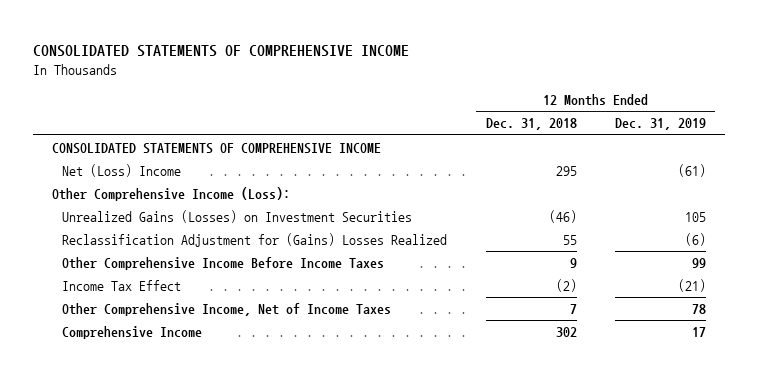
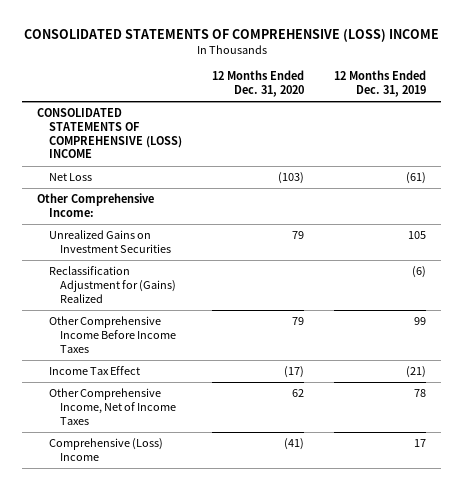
- CONSOLIDATED STATEMENTS OF COMPREHENSIVE INCOME
+ CONSOLIDATED STATEMENTS OF COMPREHENSIVE (LOSS) INCOME
- | 12 Months Ended Dec. 31, 2018 | 12 Months Ended Dec. 31, 2019
+ | 12 Months Ended Dec. 31, 2020 | 12 Months Ended Dec. 31, 2019
- CONSOLIDATED STATEMENTS OF COMPREHENSIVE INCOME
- Net (Loss) Income | 295 | (61)
- Other Comprehensive Income (Loss):
- Unrealized Gains (Losses) on Investment Securities | (46) | 105
- Reclassification Adjustment for (Gains) Losses Realized | 55 | (6)
+ CONSOLIDATED STATEMENTS OF COMPREHENSIVE (LOSS) INCOME
+ Net Loss | (103) | (61)
+ Other Comprehensive Income:
+ Unrealized Gains on Investment Securities | 79 | 105
+ Reclassification Adjustment for (Gains) Realized | | (6)
- Comprehensive Income | 302 | 17
+ Comprehensive (Loss) Income | (41) | 17

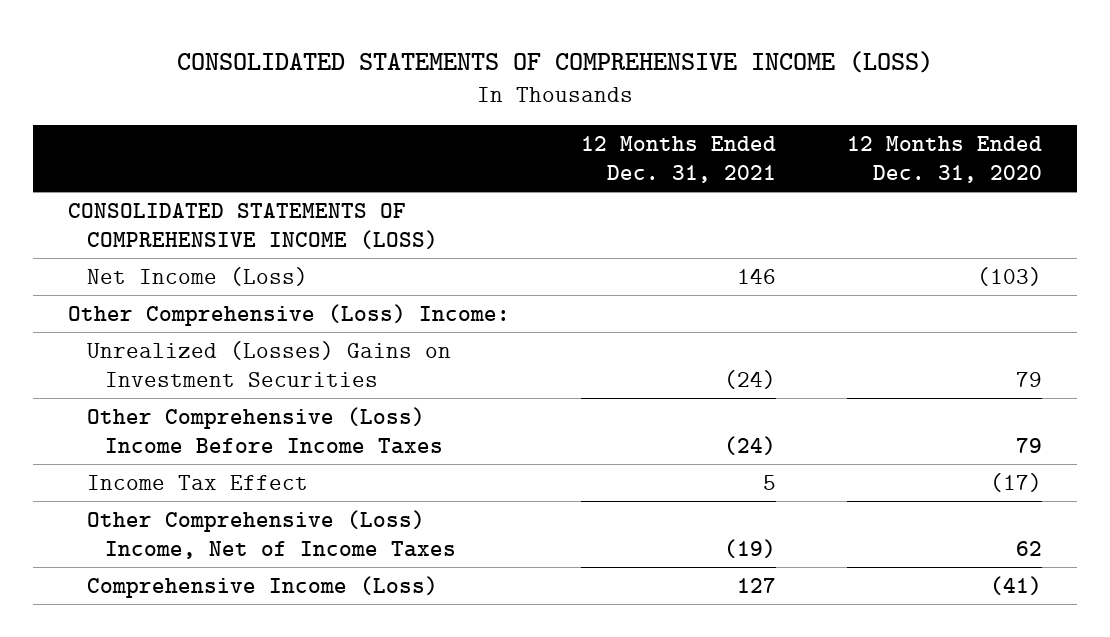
- CONSOLIDATED STATEMENTS OF COMPREHENSIVE (LOSS) INCOME
+ CONSOLIDATED STATEMENTS OF COMPREHENSIVE INCOME (LOSS)
- | 12 Months Ended Dec. 31, 2020 | 12 Months Ended Dec. 31, 2019
+ | 12 Months Ended Dec. 31, 2021 | 12 Months Ended Dec. 31, 2020
- CONSOLIDATED STATEMENTS OF COMPREHENSIVE (LOSS) INCOME
- Net Loss | (103) | (61)
- Other Comprehensive Income:
- Unrealized Gains on Investment Securities | 79 | 105
- Reclassification Adjustment for (Gains) Realized | | (6)
- Other Comprehensive Income Before Income Taxes | 79 | 99
+ CONSOLIDATED STATEMENTS OF COMPREHENSIVE INCOME (LOSS)
+ Net Income (Loss) | 146 | (103)
+ Other Comprehensive (Loss) Income:
+ Unrealized (Losses) Gains on Investment Securities | (24) | 79
+ Other Comprehensive (Loss) Income Before Income Taxes | (24) | 79
- Other Comprehensive Income, Net of Income Taxes | 62 | 78
- Comprehensive (Loss) Income | (41) | 17
+ Other Comprehensive (Loss) Income, Net of Income Taxes | (19) | 62
+ Comprehensive Income (Loss) | 127 | (41)

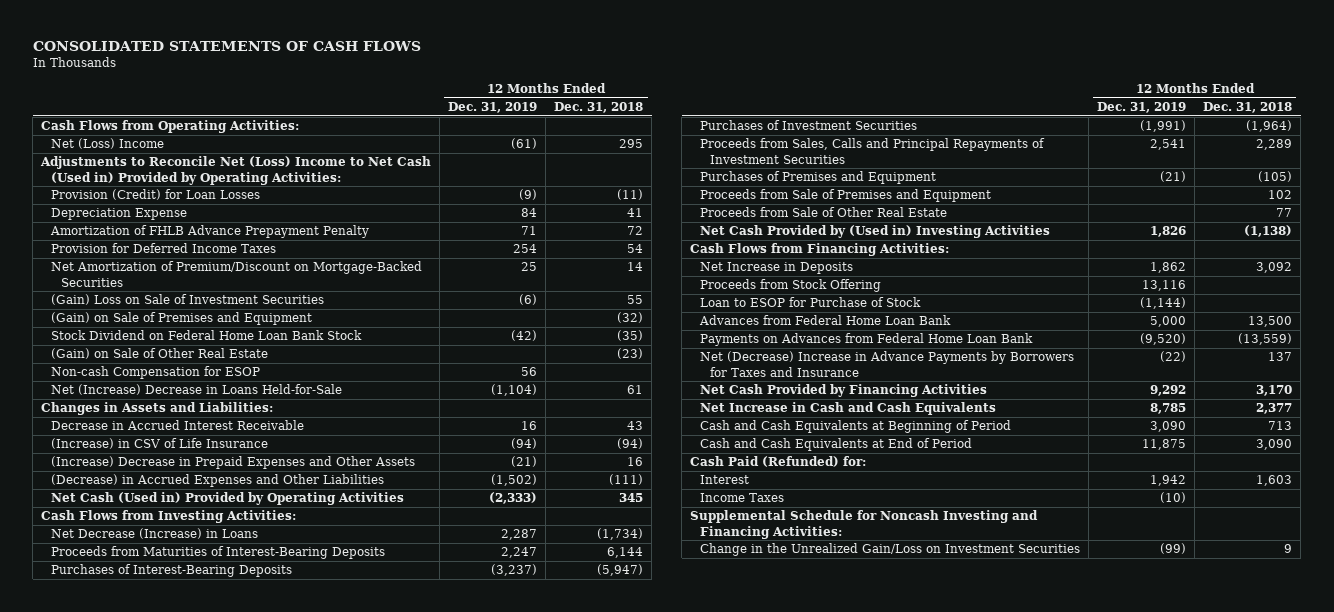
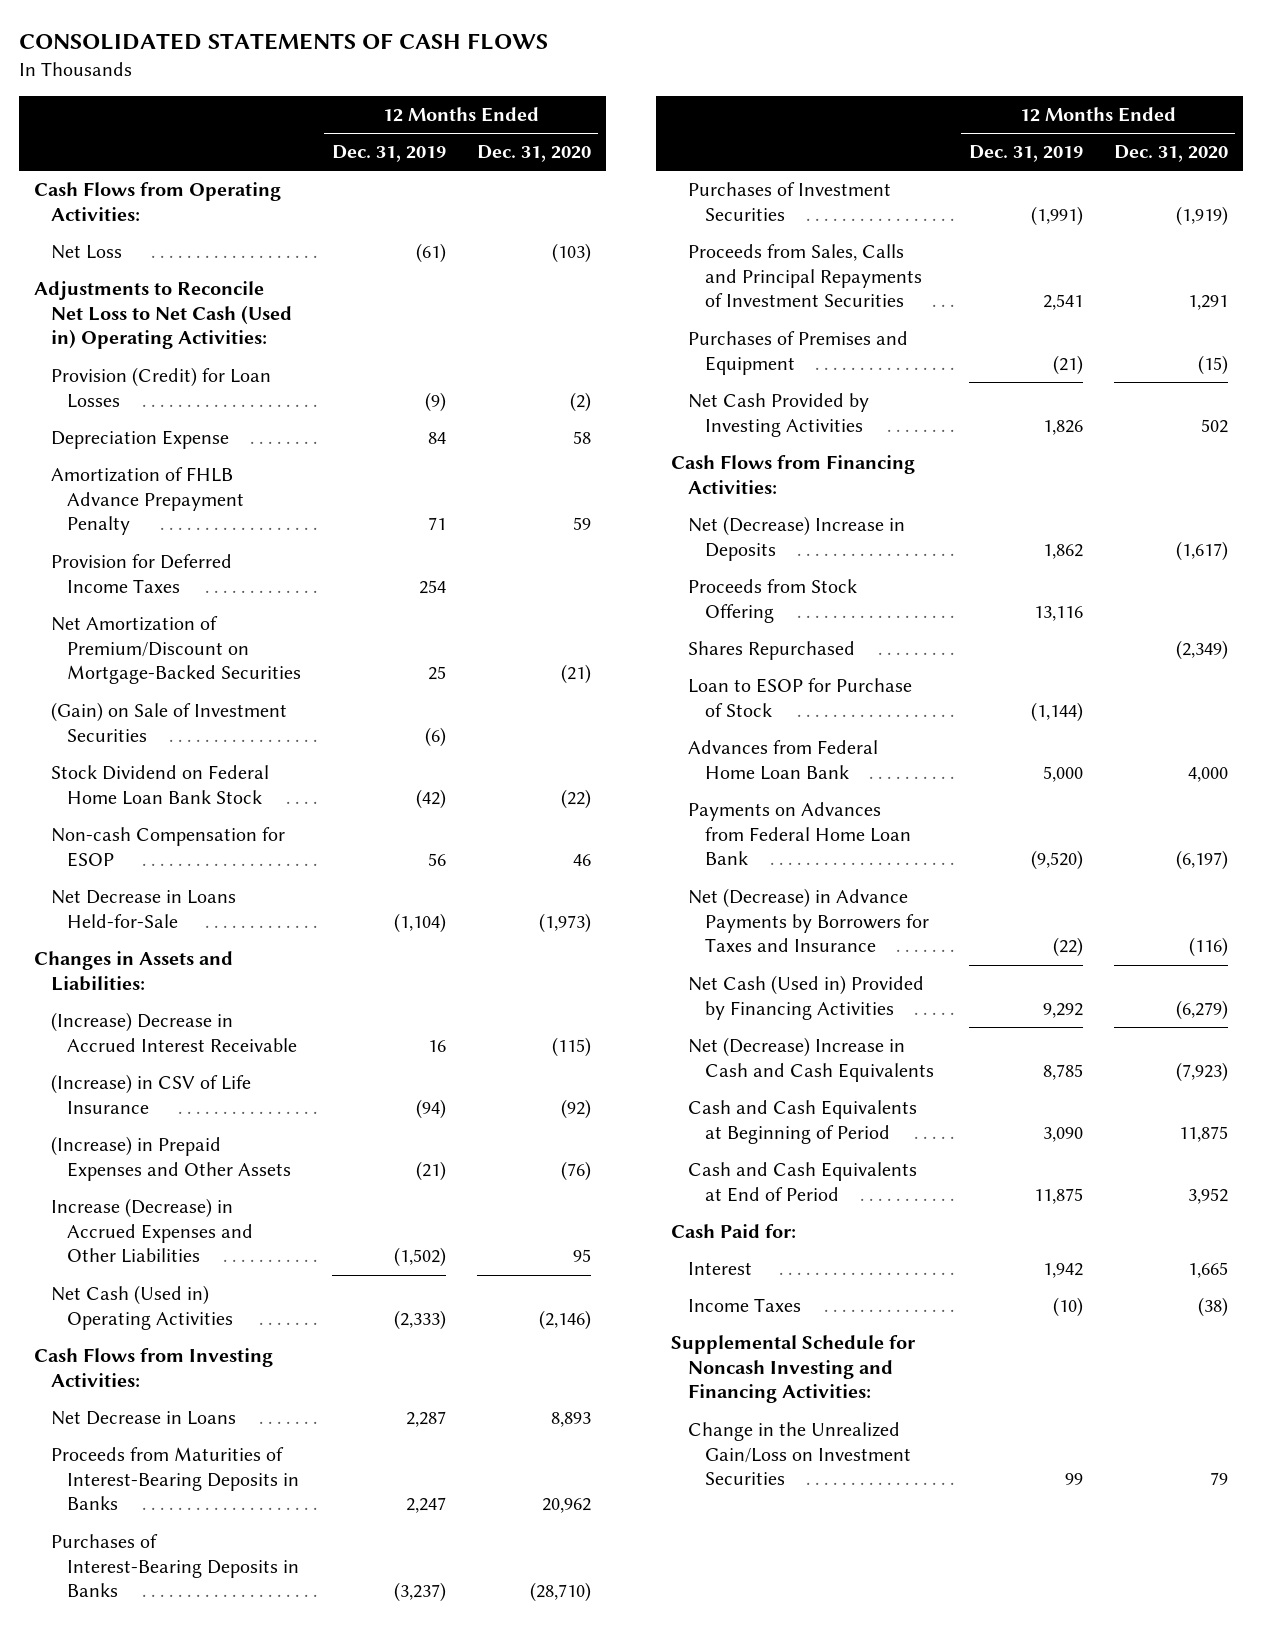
- | 12 Months Ended Dec. 31, 2019 | 12 Months Ended Dec. 31, 2018
+ | 12 Months Ended Dec. 31, 2019 | 12 Months Ended Dec. 31, 2020
- Net (Loss) Income | (61) | 295
- Adjustments to Reconcile Net (Loss) Income to Net Cash (Used in) Provided by Operating Activities:
+ Net Loss | (61) | (103)
+ Adjustments to Reconcile Net Loss to Net Cash (Used in) Operating Activities:
- (Gain) Loss on Sale of Investment Securities | (6) | 55
- (Gain) on Sale of Premises and Equipment | | (32)
+ (Gain) on Sale of Investment Securities | (6) |
- (Gain) on Sale of Other Real Estate | | (23)
- Net (Increase) Decrease in Loans Held-for-Sale | (1,104) | 61
+ Net Decrease in Loans Held-for-Sale | (1,104) | (1,973)
- Decrease in Accrued Interest Receivable | 16 | 43
+ (Increase) Decrease in Accrued Interest Receivable | 16 | (115)
- (Increase) Decrease in Prepaid Expenses and Other Assets | (21) | 16
- (Decrease) in Accrued Expenses and Other Liabilities | (1,502) | (111)
- Net Cash (Used in) Provided by Operating Activities | (2,333) | 345
+ (Increase) in Prepaid Expenses and Other Assets | (21) | (76)
+ Increase (Decrease) in Accrued Expenses and Other Liabilities | (1,502) | 95
+ Net Cash (Used in) Operating Activities | (2,333) | (2,146)
- Net Decrease (Increase) in Loans | 2,287 | (1,734)
- Proceeds from Maturities of Interest-Bearing Deposits | 2,247 | 6,144
- Purchases of Interest-Bearing Deposits | (3,237) | (5,947)
+ Net Decrease in Loans | 2,287 | 8,893
+ Proceeds from Maturities of Interest-Bearing Deposits in Banks | 2,247 | 20,962
+ Purchases of Interest-Bearing Deposits in Banks | (3,237) | (28,710)
- Proceeds from Sale of Premises and Equipment | | 102
- Proceeds from Sale of Other Real Estate | | 77
- Net Cash Provided by (Used in) Investing Activities | 1,826 | (1,138)
+ Net Cash Provided by Investing Activities | 1,826 | 502
- Net Increase in Deposits | 1,862 | 3,092
+ Net (Decrease) Increase in Deposits | 1,862 | (1,617)
+ Shares Repurchased | | (2,349)
- Net (Decrease) Increase in Advance Payments by Borrowers for Taxes and Insurance | (22) | 137
- Net Cash Provided by Financing Activities | 9,292 | 3,170
- Net Increase in Cash and Cash Equivalents | 8,785 | 2,377
+ Net (Decrease) in Advance Payments by Borrowers for Taxes and Insurance | (22) | (116)
+ Net Cash (Used in) Provided by Financing Activities | 9,292 | (6,279)
+ Net (Decrease) Increase in Cash and Cash Equivalents | 8,785 | (7,923)
- Cash Paid (Refunded) for:
+ Cash Paid for:
- Change in the Unrealized Gain/Loss on Investment Securities | (99) | 9
+ Change in the Unrealized Gain/Loss on Investment Securities | 99 | 79

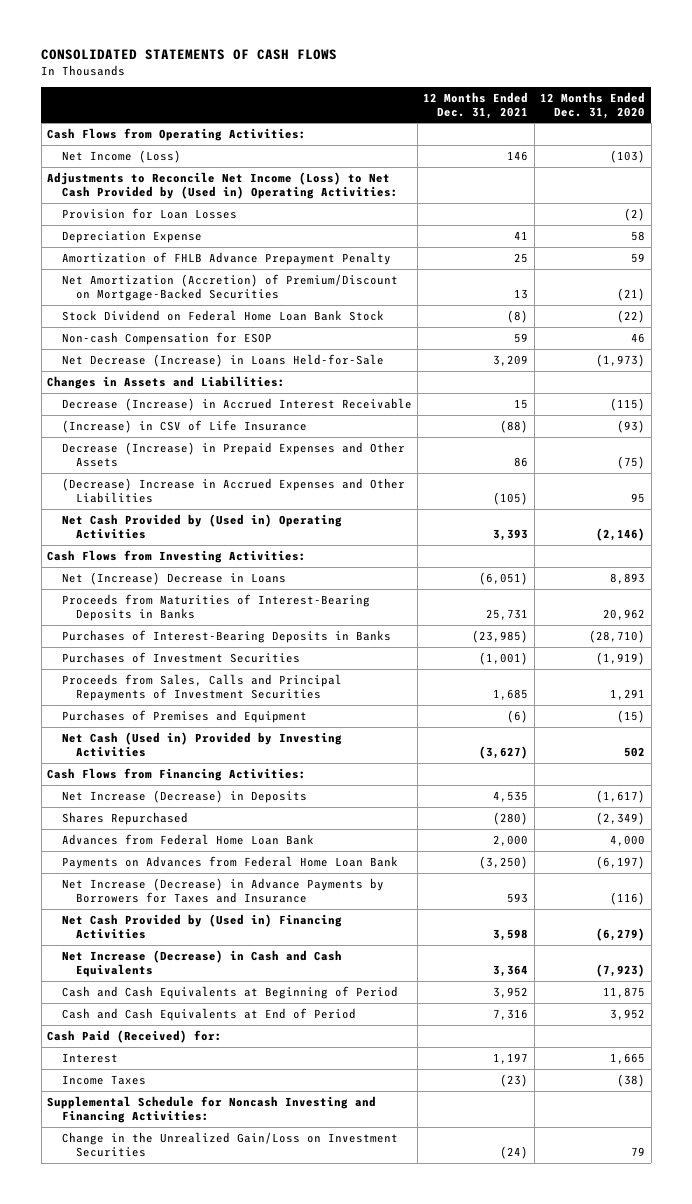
- | 12 Months Ended Dec. 31, 2019 | 12 Months Ended Dec. 31, 2020
+ | 12 Months Ended Dec. 31, 2021 | 12 Months Ended Dec. 31, 2020
- Net Loss | (61) | (103)
- Adjustments to Reconcile Net Loss to Net Cash (Used in) Operating Activities:
- Provision (Credit) for Loan Losses | (9) | (2)
+ Net Income (Loss) | 146 | (103)
+ Adjustments to Reconcile Net Income (Loss) to Net Cash Provided by (Used in) Operating Activities:
+ Provision for Loan Losses | | (2)
- Provision for Deferred Income Taxes | 254 |
- Net Amortization of Premium/Discount on Mortgage-Backed Securities | 25 | (21)
- (Gain) on Sale of Investment Securities | (6) |
+ Net Amortization (Accretion) of Premium/Discount on Mortgage-Backed Securities | 13 | (21)
- Net Decrease in Loans Held-for-Sale | (1,104) | (1,973)
+ Net Decrease (Increase) in Loans Held-for-Sale | 3,209 | (1,973)
- (Increase) Decrease in Accrued Interest Receivable | 16 | (115)
- (Increase) in CSV of Life Insurance | (94) | (92)
- (Increase) in Prepaid Expenses and Other Assets | (21) | (76)
- Increase (Decrease) in Accrued Expenses and Other Liabilities | (1,502) | 95
- Net Cash (Used in) Operating Activities | (2,333) | (2,146)
+ Decrease (Increase) in Accrued Interest Receivable | 15 | (115)
+ (Increase) in CSV of Life Insurance | (88) | (93)
+ Decrease (Increase) in Prepaid Expenses and Other Assets | 86 | (75)
+ (Decrease) Increase in Accrued Expenses and Other Liabilities | (105) | 95
+ Net Cash Provided by (Used in) Operating Activities | 3,393 | (2,146)
- Net Decrease in Loans | 2,287 | 8,893
+ Net (Increase) Decrease in Loans | (6,051) | 8,893
- Net Cash Provided by Investing Activities | 1,826 | 502
+ Net Cash (Used in) Provided by Investing Activities | (3,627) | 502
- Net (Decrease) Increase in Deposits | 1,862 | (1,617)
- Proceeds from Stock Offering | 13,116 |
+ Net Increase (Decrease) in Deposits | 4,535 | (1,617)
- Loan to ESOP for Purchase of Stock | (1,144) |
- Net (Decrease) in Advance Payments by Borrowers for Taxes and Insurance | (22) | (116)
- Net Cash (Used in) Provided by Financing Activities | 9,292 | (6,279)
- Net (Decrease) Increase in Cash and Cash Equivalents | 8,785 | (7,923)
+ Net Increase (Decrease) in Advance Payments by Borrowers for Taxes and Insurance | 593 | (116)
+ Net Cash Provided by (Used in) Financing Activities | 3,598 | (6,279)
+ Net Increase (Decrease) in Cash and Cash Equivalents | 3,364 | (7,923)
- Cash Paid for:
+ Cash Paid (Received) for:

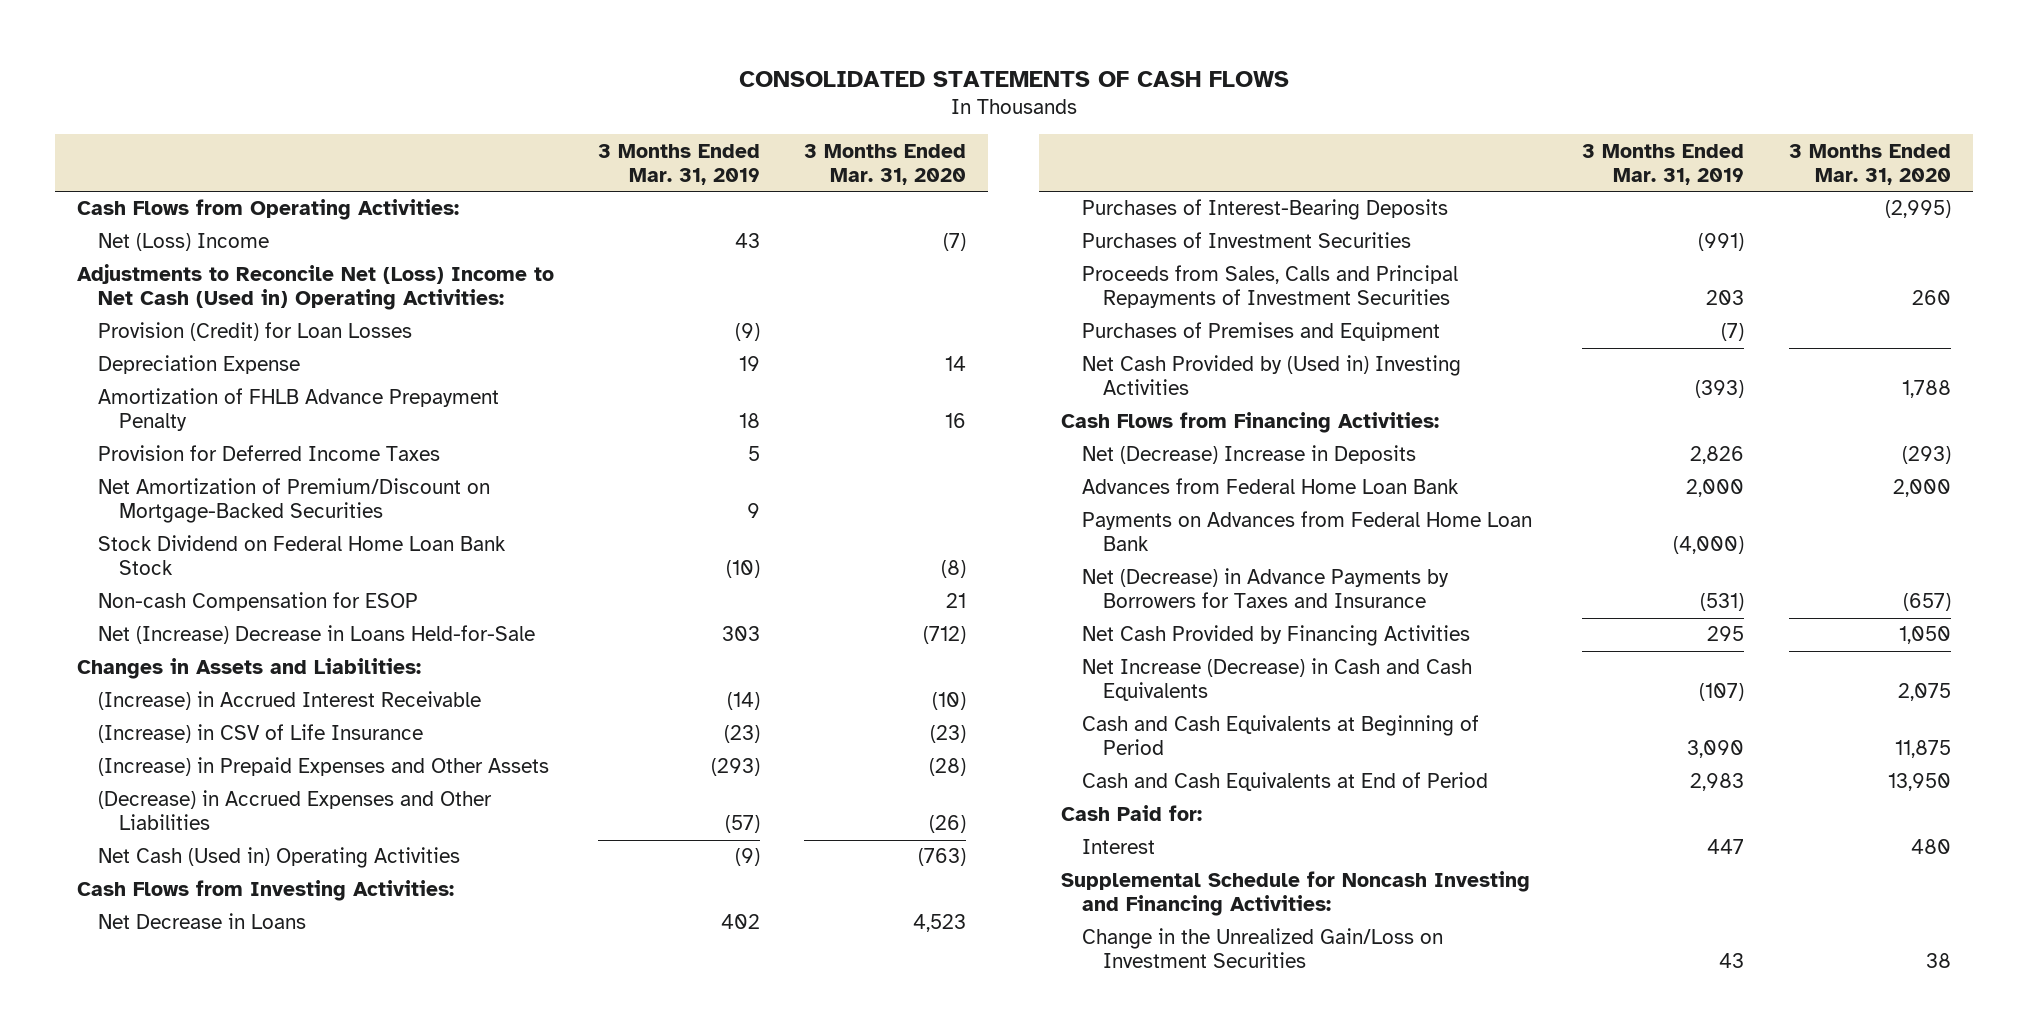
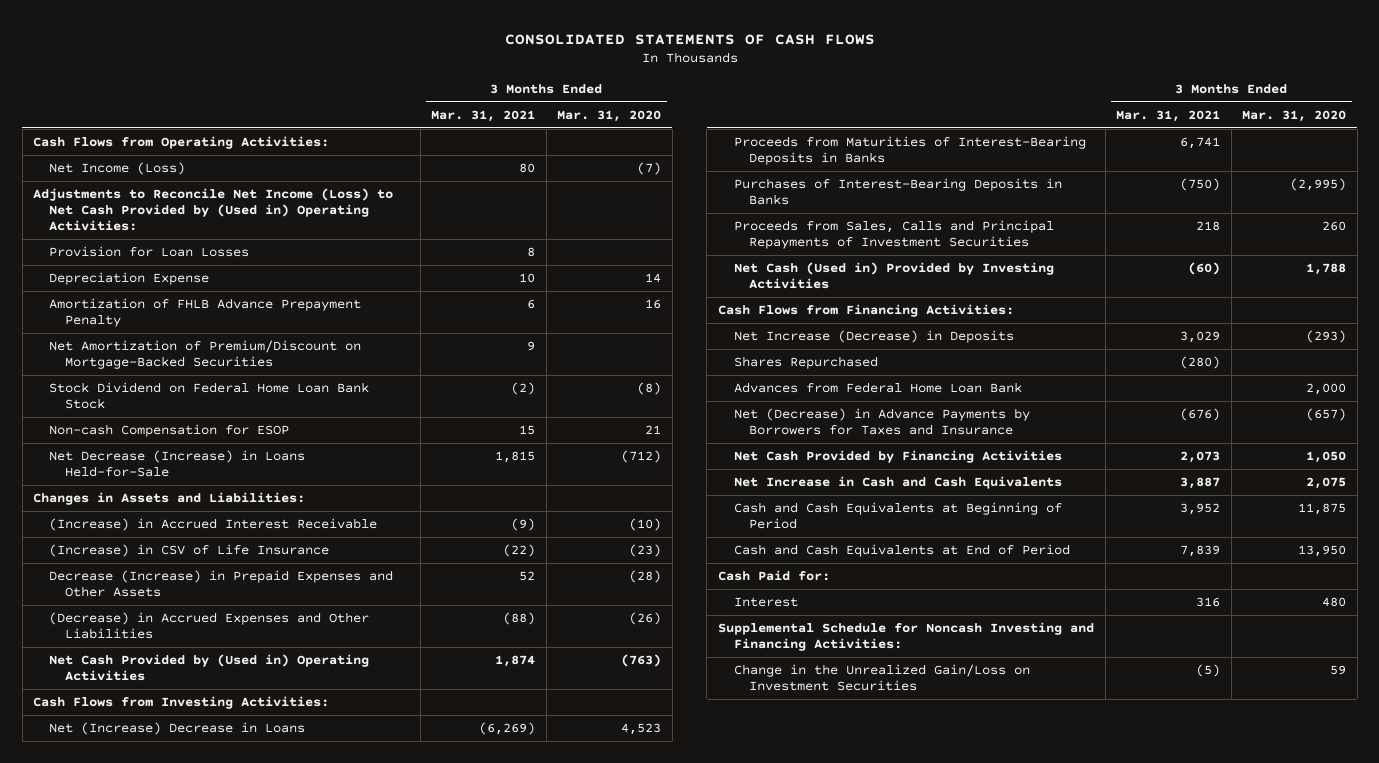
- | 3 Months Ended Mar. 31, 2019 | 3 Months Ended Mar. 31, 2020
+ | 3 Months Ended Mar. 31, 2021 | 3 Months Ended Mar. 31, 2020
- Net (Loss) Income | 43 | (7)
- Adjustments to Reconcile Net (Loss) Income to Net Cash (Used in) Operating Activities:
- Provision (Credit) for Loan Losses | (9) |
+ Net Income (Loss) | 80 | (7)
+ Adjustments to Reconcile Net Income (Loss) to Net Cash Provided by (Used in) Operating Activities:
+ Provision for Loan Losses | 8 |
- Provision for Deferred Income Taxes | 5 |
- Net (Increase) Decrease in Loans Held-for-Sale | 303 | (712)
+ Net Decrease (Increase) in Loans Held-for-Sale | 1,815 | (712)
- (Increase) in Prepaid Expenses and Other Assets | (293) | (28)
+ Decrease (Increase) in Prepaid Expenses and Other Assets | 52 | (28)
- Net Cash (Used in) Operating Activities | (9) | (763)
+ Net Cash Provided by (Used in) Operating Activities | 1,874 | (763)
- Net Decrease in Loans | 402 | 4,523
- Purchases of Interest-Bearing Deposits | | (2,995)
- Purchases of Investment Securities | (991) |
+ Net (Increase) Decrease in Loans | (6,269) | 4,523
+ Proceeds from Maturities of Interest-Bearing Deposits in Banks | 6,741 |
+ Purchases of Interest-Bearing Deposits in Banks | (750) | (2,995)
- Purchases of Premises and Equipment | (7) |
- Net Cash Provided by (Used in) Investing Activities | (393) | 1,788
+ Net Cash (Used in) Provided by Investing Activities | (60) | 1,788
- Net (Decrease) Increase in Deposits | 2,826 | (293)
+ Net Increase (Decrease) in Deposits | 3,029 | (293)
+ Shares Repurchased | (280) |
- Payments on Advances from Federal Home Loan Bank | (4,000) |
- Net Increase (Decrease) in Cash and Cash Equivalents | (107) | 2,075
+ Net Increase in Cash and Cash Equivalents | 3,887 | 2,075
- Change in the Unrealized Gain/Loss on Investment Securities | 43 | 38
+ Change in the Unrealized Gain/Loss on Investment Securities | (5) | 59

